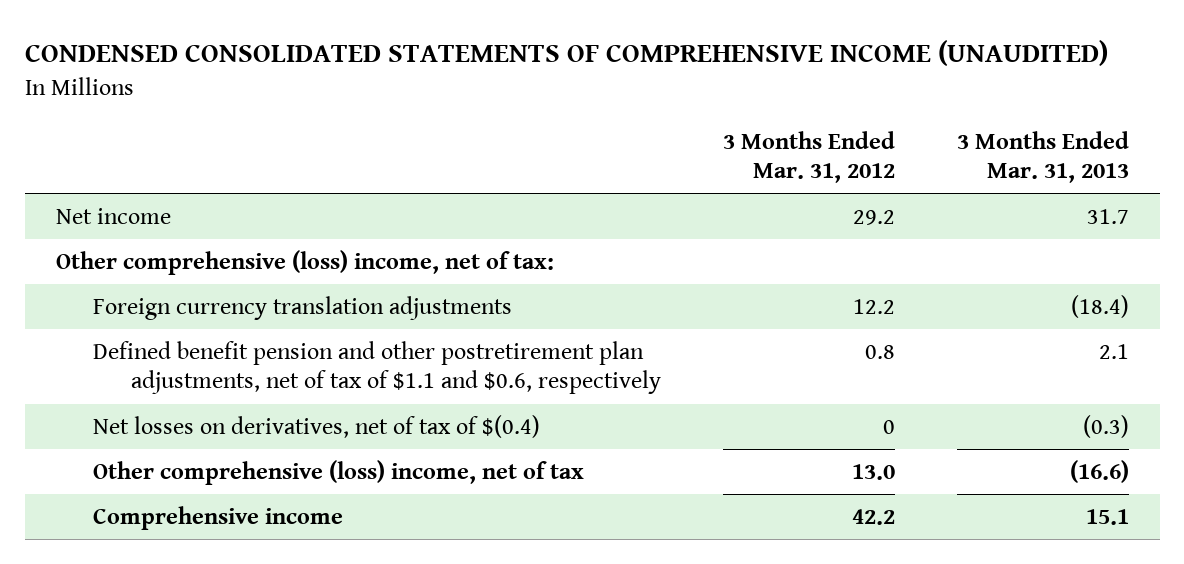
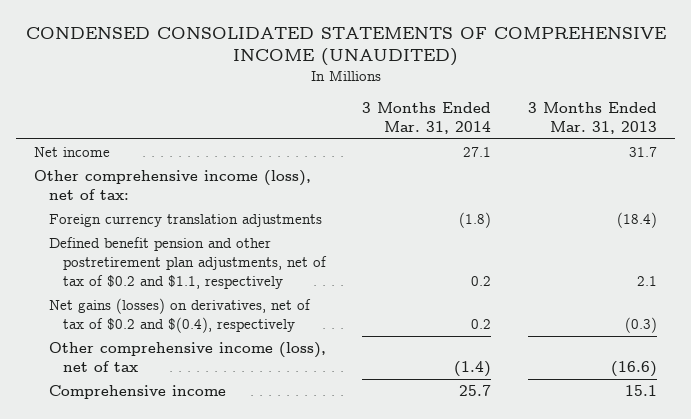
- | 3 Months Ended Mar. 31, 2012 | 3 Months Ended Mar. 31, 2013
+ | 3 Months Ended Mar. 31, 2014 | 3 Months Ended Mar. 31, 2013
- Other comprehensive (loss) income, net of tax:
+ Other comprehensive income (loss), net of tax:
- Defined benefit pension and other postretirement plan adjustments, net of tax of $1.1 and $0.6, respectively | 0.8 | 2.1
- Net losses on derivatives, net of tax of $(0.4) | 0 | (0.3)
- Other comprehensive (loss) income, net of tax | 13.0 | (16.6)
+ Defined benefit pension and other postretirement plan adjustments, net of tax of $0.2 and $1.1, respectively | 0.2 | 2.1
+ Net gains (losses) on derivatives, net of tax of $0.2 and $(0.4), respectively | 0.2 | (0.3)
+ Other comprehensive income (loss), net of tax | (1.4) | (16.6)

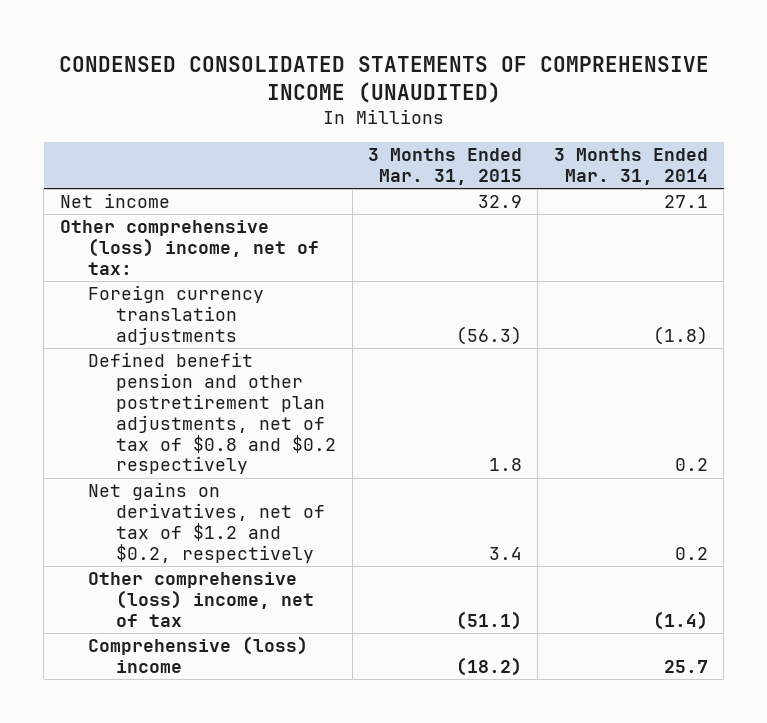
- | 3 Months Ended Mar. 31, 2014 | 3 Months Ended Mar. 31, 2013
+ | 3 Months Ended Mar. 31, 2015 | 3 Months Ended Mar. 31, 2014
- Other comprehensive income (loss), net of tax:
+ Other comprehensive (loss) income, net of tax:
- Defined benefit pension and other postretirement plan adjustments, net of tax of $0.2 and $1.1, respectively | 0.2 | 2.1
- Net gains (losses) on derivatives, net of tax of $0.2 and $(0.4), respectively | 0.2 | (0.3)
- Other comprehensive income (loss), net of tax | (1.4) | (16.6)
- Comprehensive income | 25.7 | 15.1
+ Defined benefit pension and other postretirement plan adjustments, net of tax of $0.8 and $0.2 respectively | 1.8 | 0.2
+ Net gains on derivatives, net of tax of $1.2 and $0.2, respectively | 3.4 | 0.2
+ Other comprehensive (loss) income, net of tax | (51.1) | (1.4)
+ Comprehensive (loss) income | (18.2) | 25.7

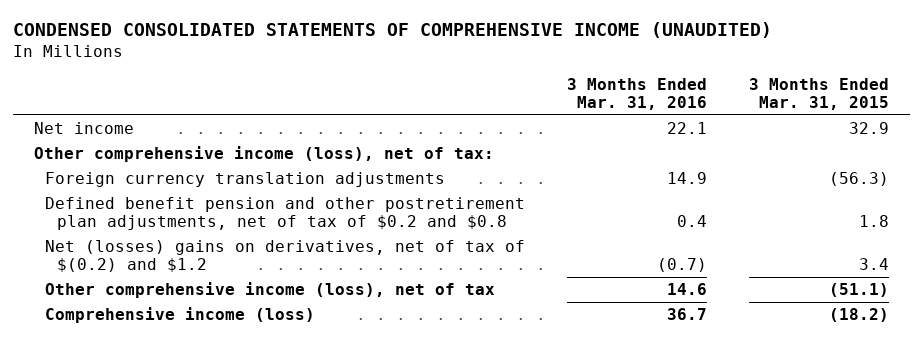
- | 3 Months Ended Mar. 31, 2015 | 3 Months Ended Mar. 31, 2014
+ | 3 Months Ended Mar. 31, 2016 | 3 Months Ended Mar. 31, 2015
- Other comprehensive (loss) income, net of tax:
+ Other comprehensive income (loss), net of tax:
- Defined benefit pension and other postretirement plan adjustments, net of tax of $0.8 and $0.2 respectively | 1.8 | 0.2
- Net gains on derivatives, net of tax of $1.2 and $0.2, respectively | 3.4 | 0.2
- Other comprehensive (loss) income, net of tax | (51.1) | (1.4)
- Comprehensive (loss) income | (18.2) | 25.7
+ Defined benefit pension and other postretirement plan adjustments, net of tax of $0.2 and $0.8 | 0.4 | 1.8
+ Net (losses) gains on derivatives, net of tax of $(0.2) and $1.2 | (0.7) | 3.4
+ Other comprehensive income (loss), net of tax | 14.6 | (51.1)
+ Comprehensive income (loss) | 36.7 | (18.2)

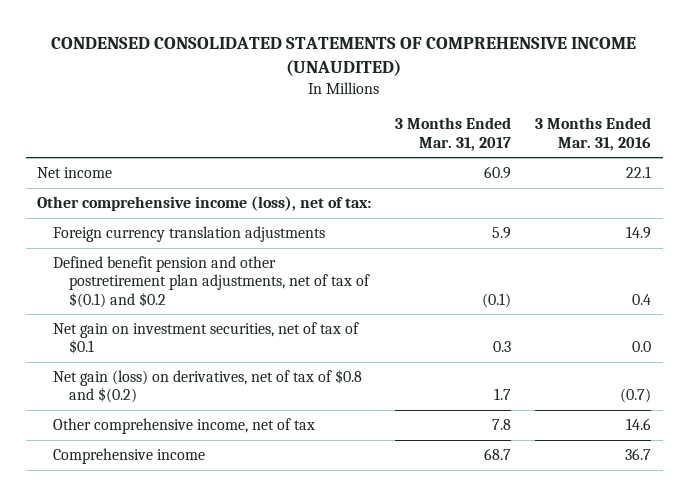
- | 3 Months Ended Mar. 31, 2016 | 3 Months Ended Mar. 31, 2015
+ | 3 Months Ended Mar. 31, 2017 | 3 Months Ended Mar. 31, 2016
- Defined benefit pension and other postretirement plan adjustments, net of tax of $0.2 and $0.8 | 0.4 | 1.8
- Net (losses) gains on derivatives, net of tax of $(0.2) and $1.2 | (0.7) | 3.4
- Other comprehensive income (loss), net of tax | 14.6 | (51.1)
- Comprehensive income (loss) | 36.7 | (18.2)
+ Defined benefit pension and other postretirement plan adjustments, net of tax of $(0.1) and $0.2 | (0.1) | 0.4
+ Net gain on investment securities, net of tax of $0.1 | 0.3 | 0.0
+ Net gain (loss) on derivatives, net of tax of $0.8 and $(0.2) | 1.7 | (0.7)
+ Other comprehensive income, net of tax | 7.8 | 14.6
+ Comprehensive income | 68.7 | 36.7

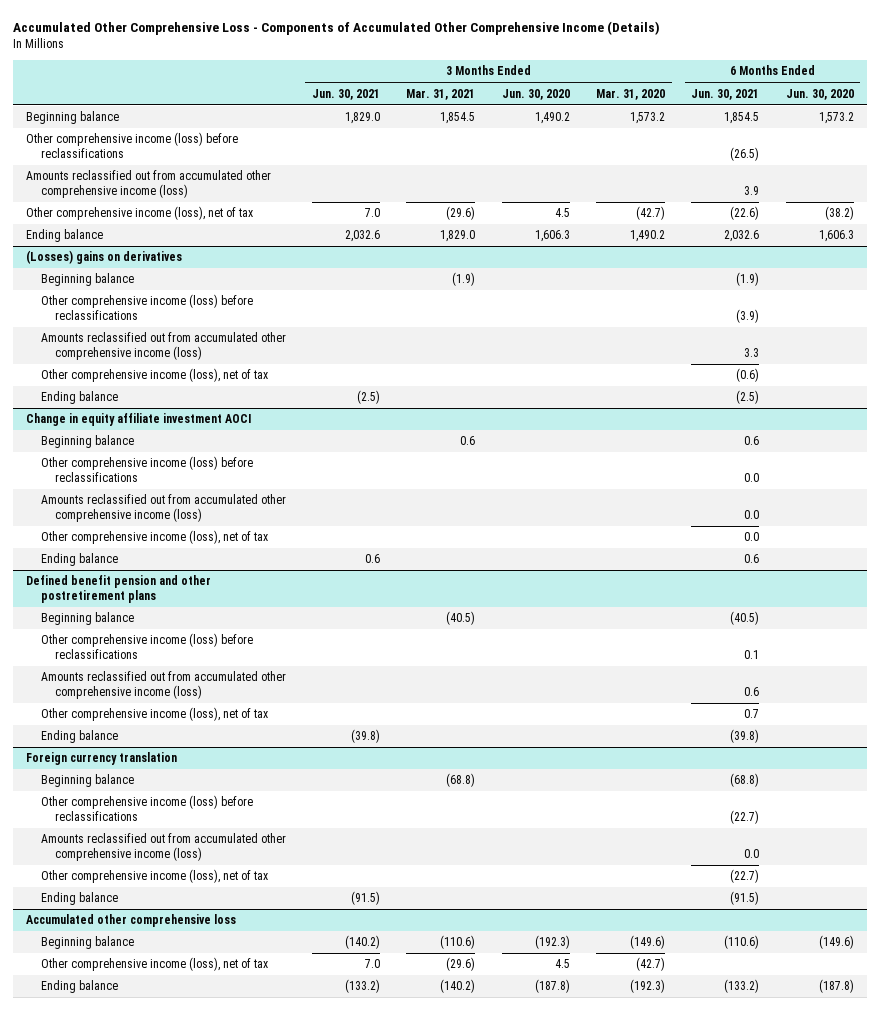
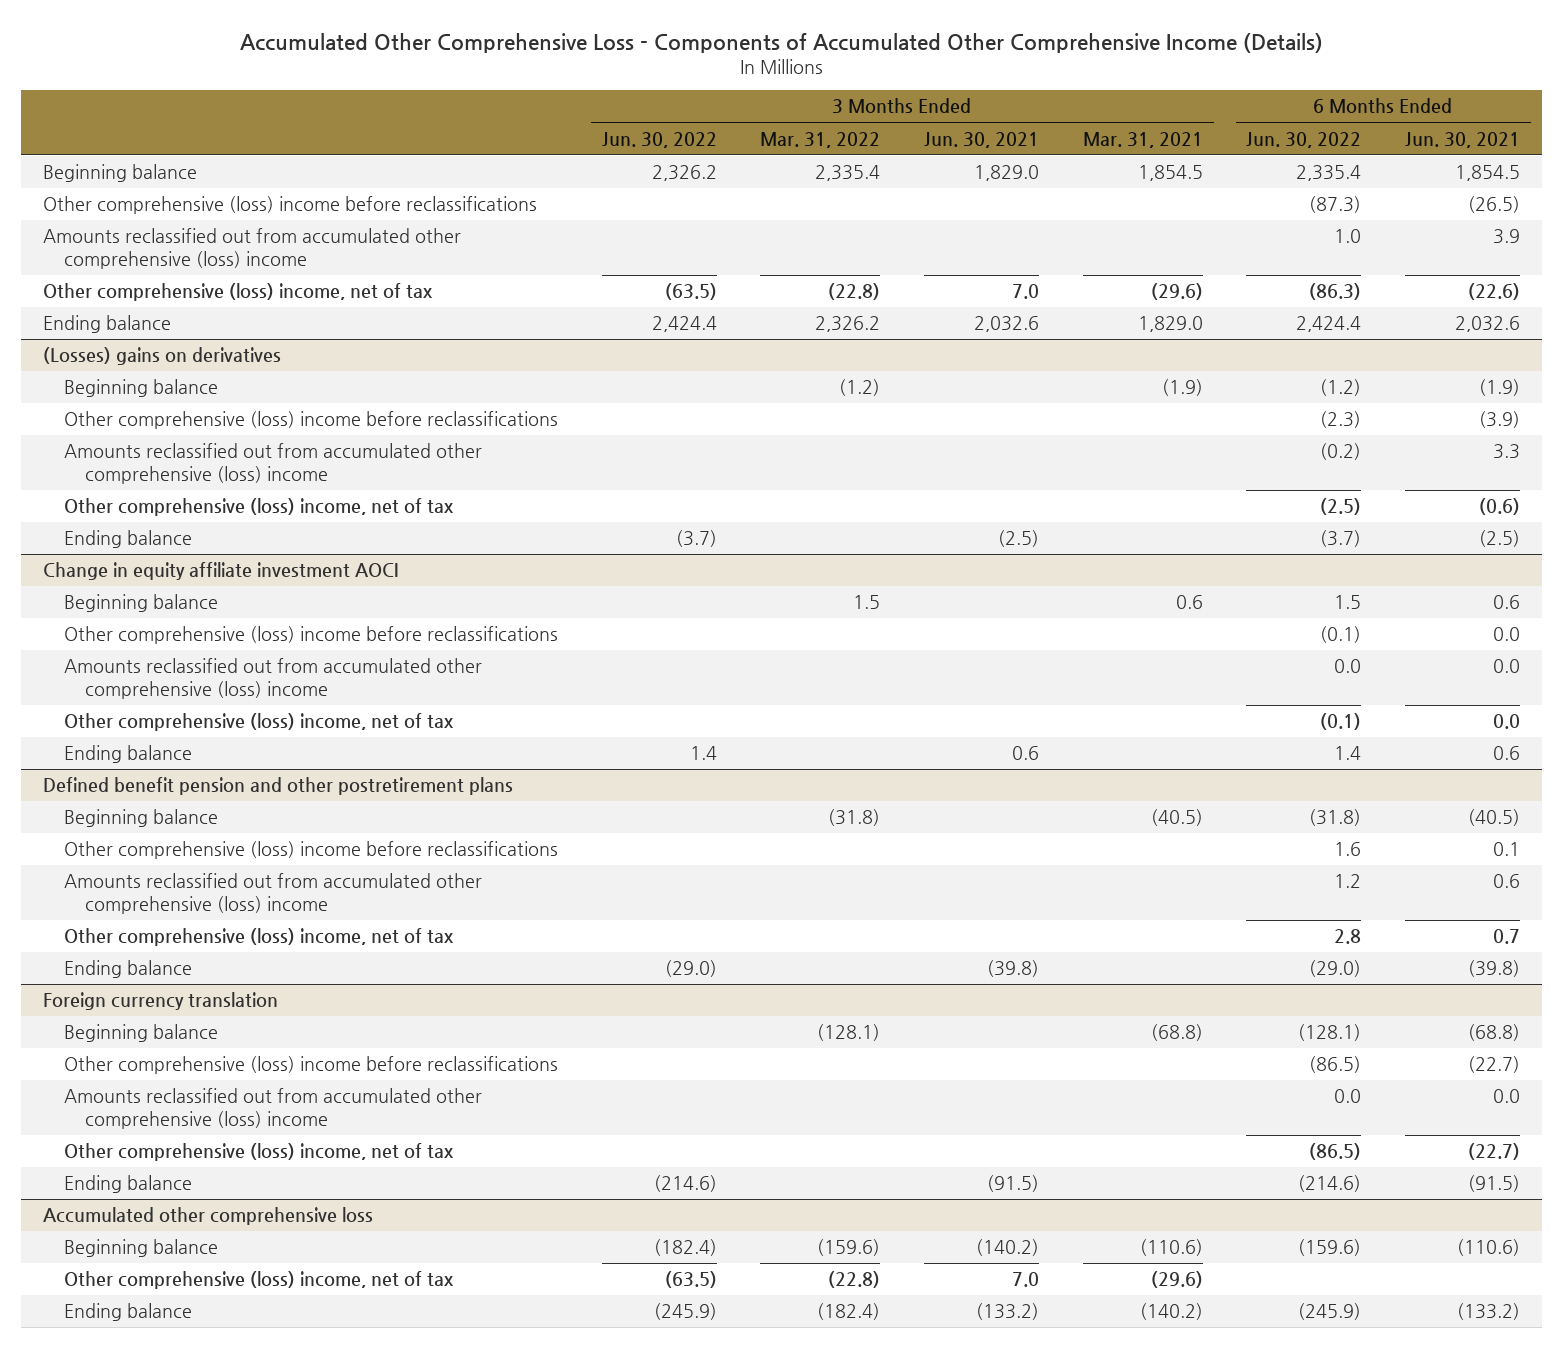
- | 3 Months Ended Jun. 30, 2021 | 3 Months Ended Mar. 31, 2021 | 3 Months Ended Jun. 30, 2020 | 3 Months Ended Mar. 31, 2020 | 6 Months Ended Jun. 30, 2021 | 6 Months Ended Jun. 30, 2020
+ | 3 Months Ended Jun. 30, 2022 | 3 Months Ended Mar. 31, 2022 | 3 Months Ended Jun. 30, 2021 | 3 Months Ended Mar. 31, 2021 | 6 Months Ended Jun. 30, 2022 | 6 Months Ended Jun. 30, 2021
- Other comprehensive income (loss) before reclassifications | | | | | (26.5) |
- Amounts reclassified out from accumulated other comprehensive income (loss) | | | | | 3.9 |
- Other comprehensive income (loss), net of tax | 7.0 | (29.6) | 4.5 | (42.7) | (22.6) | (38.2)
+ Other comprehensive (loss) income before reclassifications | | | | | (87.3) | (26.5)
+ Amounts reclassified out from accumulated other comprehensive (loss) income | | | | | 1.0 | 3.9
+ Other comprehensive (loss) income, net of tax | (63.5) | (22.8) | 7.0 | (29.6) | (86.3) | (22.6)
@ (Losses) gains on derivatives
- Other comprehensive income (loss) before reclassifications | | | | | (3.9) |
- Amounts reclassified out from accumulated other comprehensive income (loss) | | | | | 3.3 |
- Other comprehensive income (loss), net of tax | | | | | (0.6) |
+ Other comprehensive (loss) income before reclassifications | | | | | (2.3) | (3.9)
+ Amounts reclassified out from accumulated other comprehensive (loss) income | | | | | (0.2) | 3.3
+ Other comprehensive (loss) income, net of tax | | | | | (2.5) | (0.6)
@ Change in equity affiliate investment AOCI
- Other comprehensive income (loss) before reclassifications | | | | | 0.0 |
- Amounts reclassified out from accumulated other comprehensive income (loss) | | | | | 0.0 |
- Other comprehensive income (loss), net of tax | | | | | 0.0 |
+ Other comprehensive (loss) income before reclassifications | | | | | (0.1) | 0.0
+ Amounts reclassified out from accumulated other comprehensive (loss) income | | | | | 0.0 | 0.0
+ Other comprehensive (loss) income, net of tax | | | | | (0.1) | 0.0
@ Defined benefit pension and other postretirement plans
- Other comprehensive income (loss) before reclassifications | | | | | 0.1 |
- Amounts reclassified out from accumulated other comprehensive income (loss) | | | | | 0.6 |
- Other comprehensive income (loss), net of tax | | | | | 0.7 |
+ Other comprehensive (loss) income before reclassifications | | | | | 1.6 | 0.1
+ Amounts reclassified out from accumulated other comprehensive (loss) income | | | | | 1.2 | 0.6
+ Other comprehensive (loss) income, net of tax | | | | | 2.8 | 0.7
@ Foreign currency translation
- Other comprehensive income (loss) before reclassifications | | | | | (22.7) |
- Amounts reclassified out from accumulated other comprehensive income (loss) | | | | | 0.0 |
- Other comprehensive income (loss), net of tax | | | | | (22.7) |
+ Other comprehensive (loss) income before reclassifications | | | | | (86.5) | (22.7)
+ Amounts reclassified out from accumulated other comprehensive (loss) income | | | | | 0.0 | 0.0
+ Other comprehensive (loss) income, net of tax | | | | | (86.5) | (22.7)
@ Accumulated other comprehensive loss
- Other comprehensive income (loss), net of tax | 7.0 | (29.6) | 4.5 | (42.7) | |
+ Other comprehensive (loss) income, net of tax | (63.5) | (22.8) | 7.0 | (29.6) | |

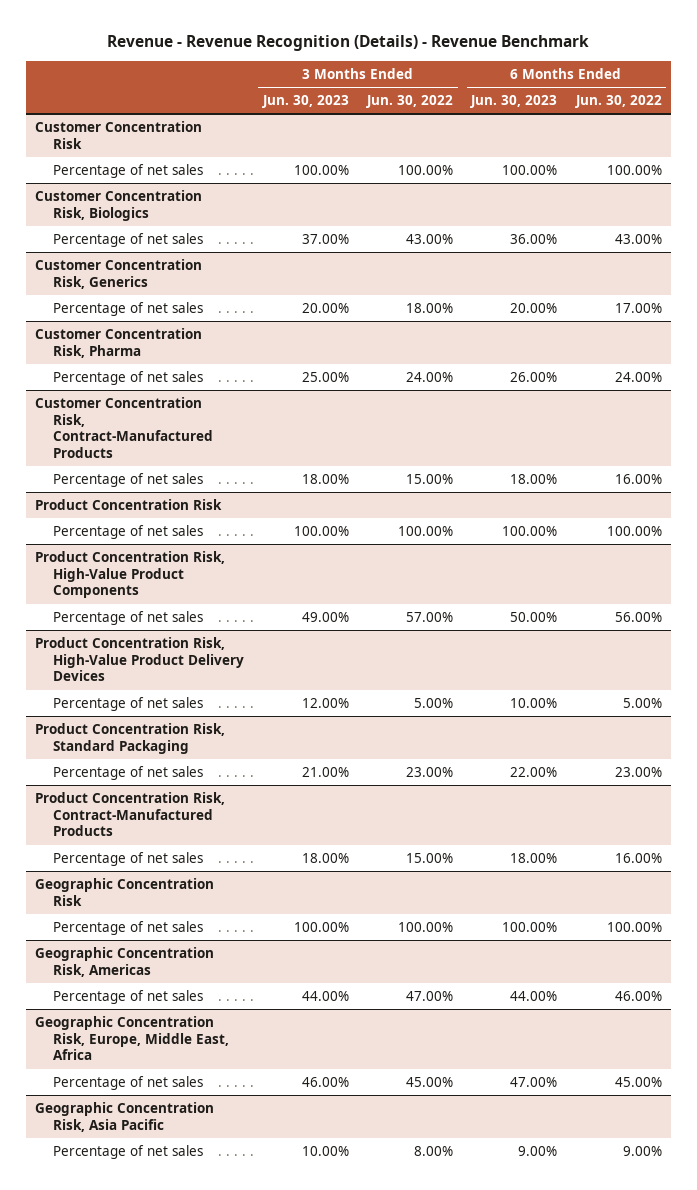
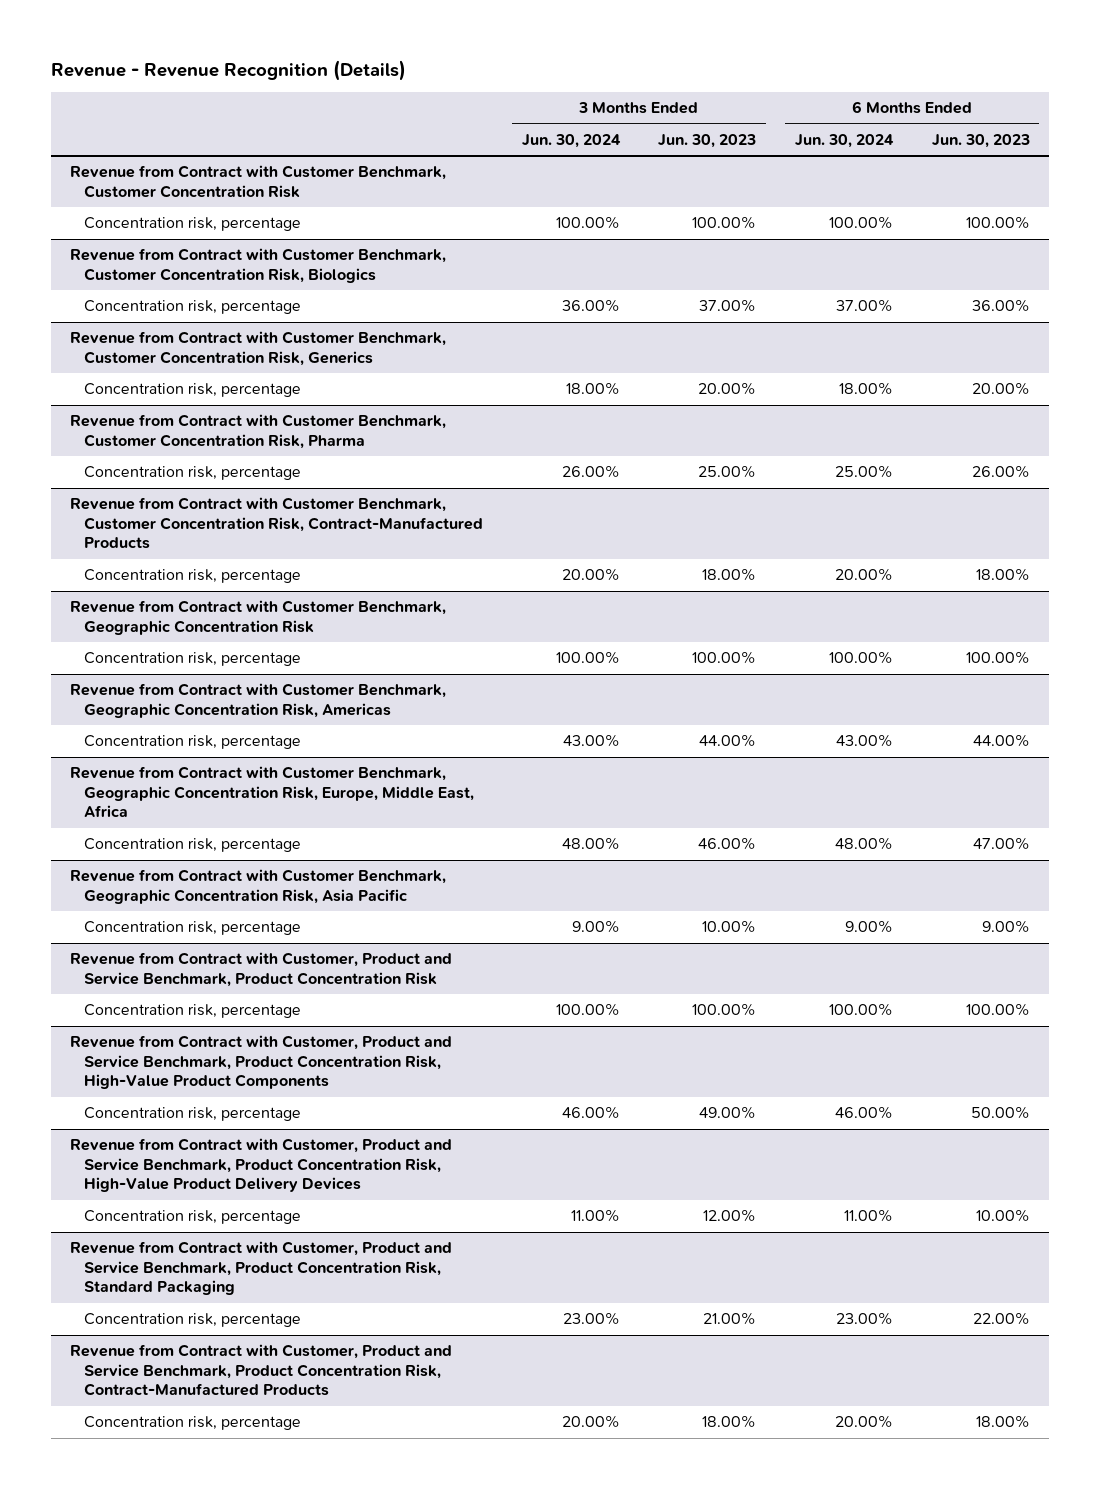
- Revenue - Revenue Recognition (Details) - Revenue Benchmark
+ Revenue - Revenue Recognition (Details)
- | 3 Months Ended Jun. 30, 2023 | 3 Months Ended Jun. 30, 2022 | 6 Months Ended Jun. 30, 2023 | 6 Months Ended Jun. 30, 2022
+ | 3 Months Ended Jun. 30, 2024 | 3 Months Ended Jun. 30, 2023 | 6 Months Ended Jun. 30, 2024 | 6 Months Ended Jun. 30, 2023
- Customer Concentration Risk
- Percentage of net sales | 100.00% | 100.00% | 100.00% | 100.00%
- Customer Concentration Risk, Biologics
- Percentage of net sales | 37.00% | 43.00% | 36.00% | 43.00%
- Customer Concentration Risk, Generics
- Percentage of net sales | 20.00% | 18.00% | 20.00% | 17.00%
- Customer Concentration Risk, Pharma
- Percentage of net sales | 25.00% | 24.00% | 26.00% | 24.00%
- Customer Concentration Risk, Contract-Manufactured Products
- Percentage of net sales | 18.00% | 15.00% | 18.00% | 16.00%
- Product Concentration Risk
- Percentage of net sales | 100.00% | 100.00% | 100.00% | 100.00%
- Product Concentration Risk, High-Value Product Components
- Percentage of net sales | 49.00% | 57.00% | 50.00% | 56.00%
- Product Concentration Risk, High-Value Product Delivery Devices
- Percentage of net sales | 12.00% | 5.00% | 10.00% | 5.00%
- Product Concentration Risk, Standard Packaging
- Percentage of net sales | 21.00% | 23.00% | 22.00% | 23.00%
- Product Concentration Risk, Contract-Manufactured Products
- Percentage of net sales | 18.00% | 15.00% | 18.00% | 16.00%
- Geographic Concentration Risk
- Percentage of net sales | 100.00% | 100.00% | 100.00% | 100.00%
- Geographic Concentration Risk, Americas
- Percentage of net sales | 44.00% | 47.00% | 44.00% | 46.00%
- Geographic Concentration Risk, Europe, Middle East, Africa
- Percentage of net sales | 46.00% | 45.00% | 47.00% | 45.00%
- Geographic Concentration Risk, Asia Pacific
- Percentage of net sales | 10.00% | 8.00% | 9.00% | 9.00%
+ Revenue from Contract with Customer Benchmark, Customer Concentration Risk
+ Concentration risk, percentage | 100.00% | 100.00% | 100.00% | 100.00%
+ Revenue from Contract with Customer Benchmark, Customer Concentration Risk, Biologics
+ Concentration risk, percentage | 36.00% | 37.00% | 37.00% | 36.00%
+ Revenue from Contract with Customer Benchmark, Customer Concentration Risk, Generics
+ Concentration risk, percentage | 18.00% | 20.00% | 18.00% | 20.00%
+ Revenue from Contract with Customer Benchmark, Customer Concentration Risk, Pharma
+ Concentration risk, percentage | 26.00% | 25.00% | 25.00% | 26.00%
+ Revenue from Contract with Customer Benchmark, Customer Concentration Risk, Contract-Manufactured Products
+ Concentration risk, percentage | 20.00% | 18.00% | 20.00% | 18.00%
+ Revenue from Contract with Customer Benchmark, Geographic Concentration Risk
+ Concentration risk, percentage | 100.00% | 100.00% | 100.00% | 100.00%
+ Revenue from Contract with Customer Benchmark, Geographic Concentration Risk, Americas
+ Concentration risk, percentage | 43.00% | 44.00% | 43.00% | 44.00%
+ Revenue from Contract with Customer Benchmark, Geographic Concentration Risk, Europe, Middle East, Africa
+ Concentration risk, percentage | 48.00% | 46.00% | 48.00% | 47.00%
+ Revenue from Contract with Customer Benchmark, Geographic Concentration Risk, Asia Pacific
+ Concentration risk, percentage | 9.00% | 10.00% | 9.00% | 9.00%
+ Revenue from Contract with Customer, Product and Service Benchmark, Product Concentration Risk
+ Concentration risk, percentage | 100.00% | 100.00% | 100.00% | 100.00%
+ Revenue from Contract with Customer, Product and Service Benchmark, Product Concentration Risk, High-Value Product Components
+ Concentration risk, percentage | 46.00% | 49.00% | 46.00% | 50.00%
+ Revenue from Contract with Customer, Product and Service Benchmark, Product Concentration Risk, High-Value Product Delivery Devices
+ Concentration risk, percentage | 11.00% | 12.00% | 11.00% | 10.00%
+ Revenue from Contract with Customer, Product and Service Benchmark, Product Concentration Risk, Standard Packaging
+ Concentration risk, percentage | 23.00% | 21.00% | 23.00% | 22.00%
+ Revenue from Contract with Customer, Product and Service Benchmark, Product Concentration Risk, Contract-Manufactured Products
+ Concentration risk, percentage | 20.00% | 18.00% | 20.00% | 18.00%

